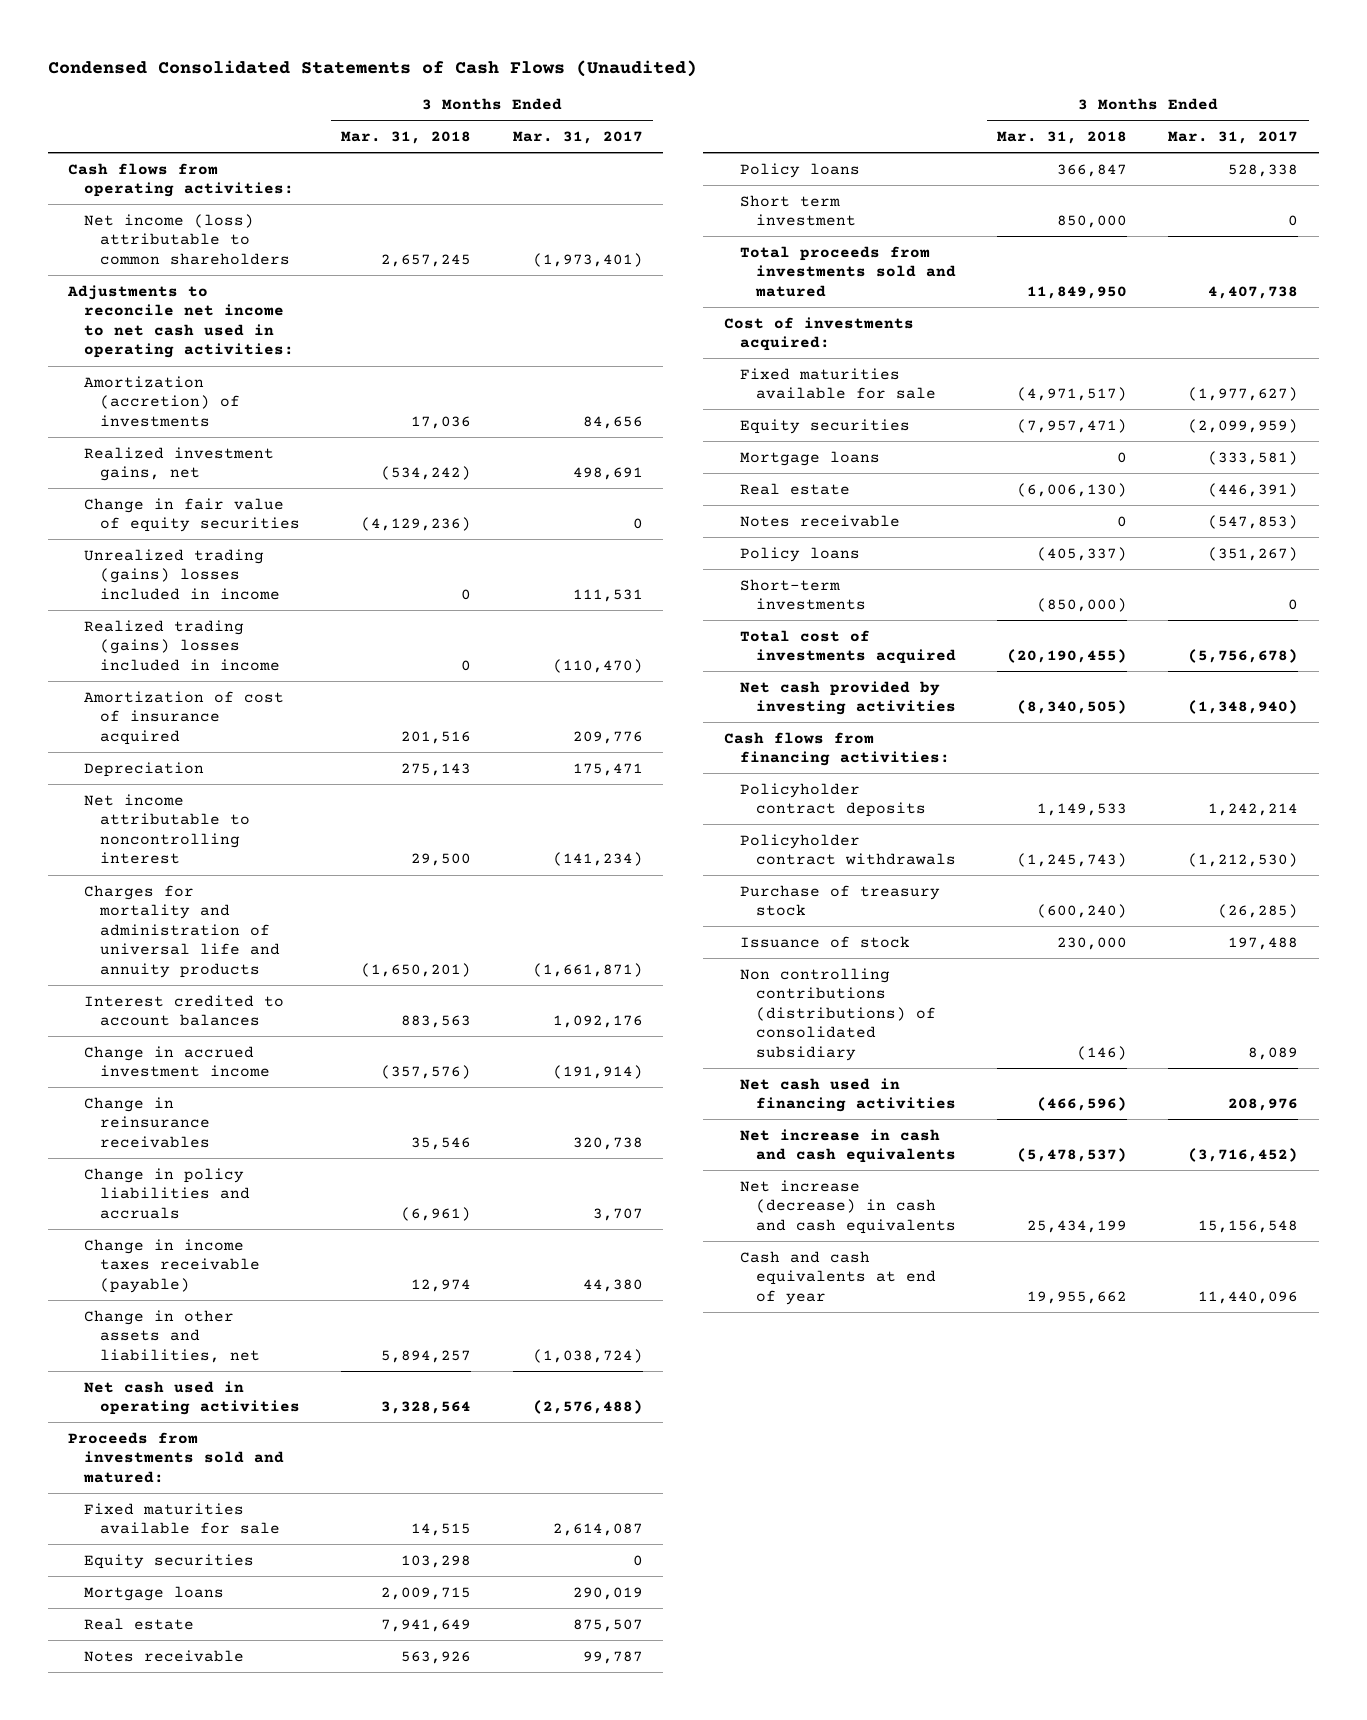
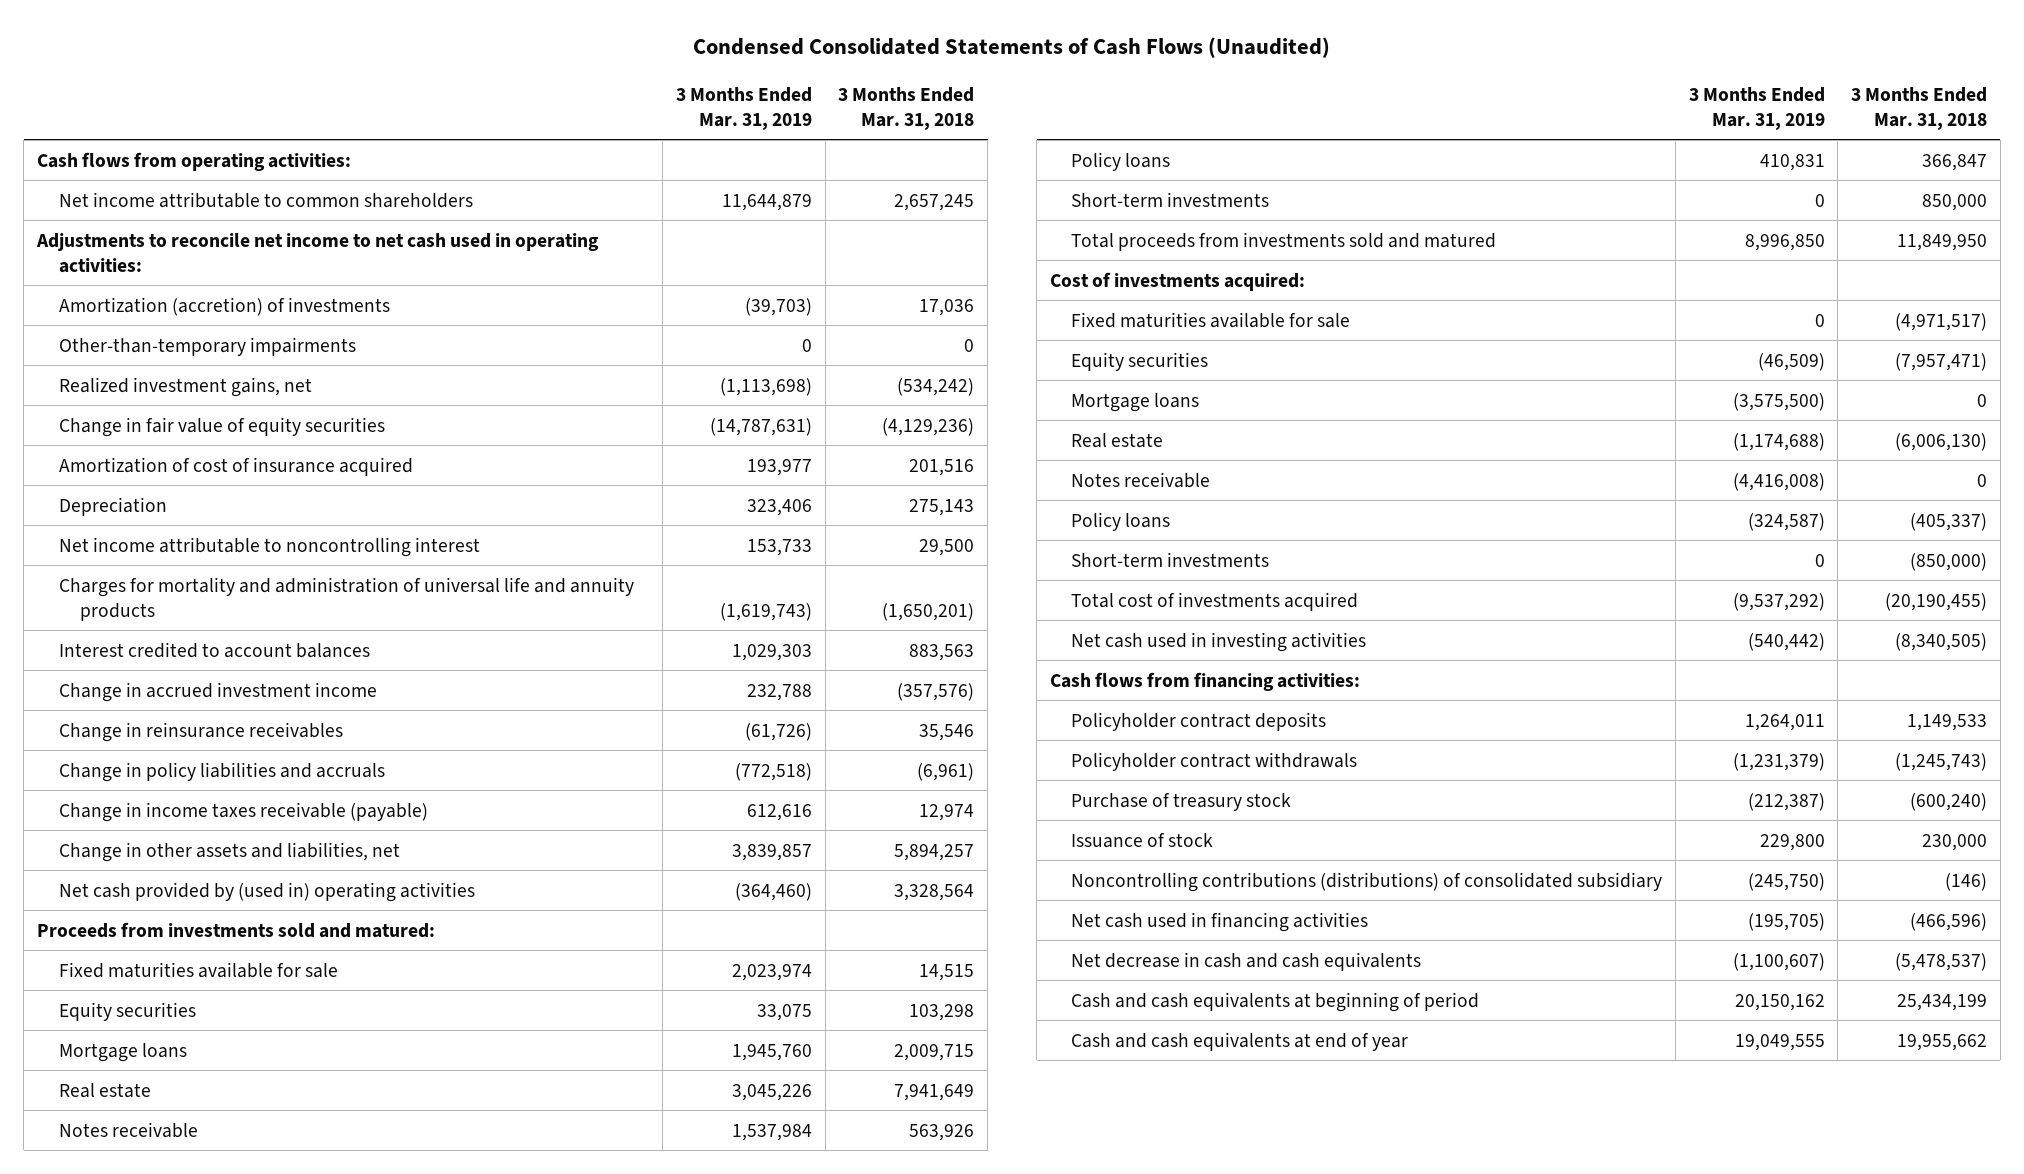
- | 3 Months Ended Mar. 31, 2018 | 3 Months Ended Mar. 31, 2017
+ | 3 Months Ended Mar. 31, 2019 | 3 Months Ended Mar. 31, 2018
- Net income (loss) attributable to common shareholders | 2,657,245 | (1,973,401)
+ Net income attributable to common shareholders | 11,644,879 | 2,657,245
+ Other-than-temporary impairments | 0 | 0
- Unrealized trading (gains) losses included in income | 0 | 111,531
- Realized trading (gains) losses included in income | 0 | (110,470)
- Net cash used in operating activities | 3,328,564 | (2,576,488)
+ Net cash provided by (used in) operating activities | (364,460) | 3,328,564
- Short term investment | 850,000 | 0
+ Short-term investments | 0 | 850,000
- Net cash provided by investing activities | (8,340,505) | (1,348,940)
+ Net cash used in investing activities | (540,442) | (8,340,505)
- Non controlling contributions (distributions) of consolidated subsidiary | (146) | 8,089
+ Noncontrolling contributions (distributions) of consolidated subsidiary | (245,750) | (146)
- Net increase in cash and cash equivalents | (5,478,537) | (3,716,452)
- Net increase (decrease) in cash and cash equivalents | 25,434,199 | 15,156,548
+ Net decrease in cash and cash equivalents | (1,100,607) | (5,478,537)
+ Cash and cash equivalents at beginning of period | 20,150,162 | 25,434,199

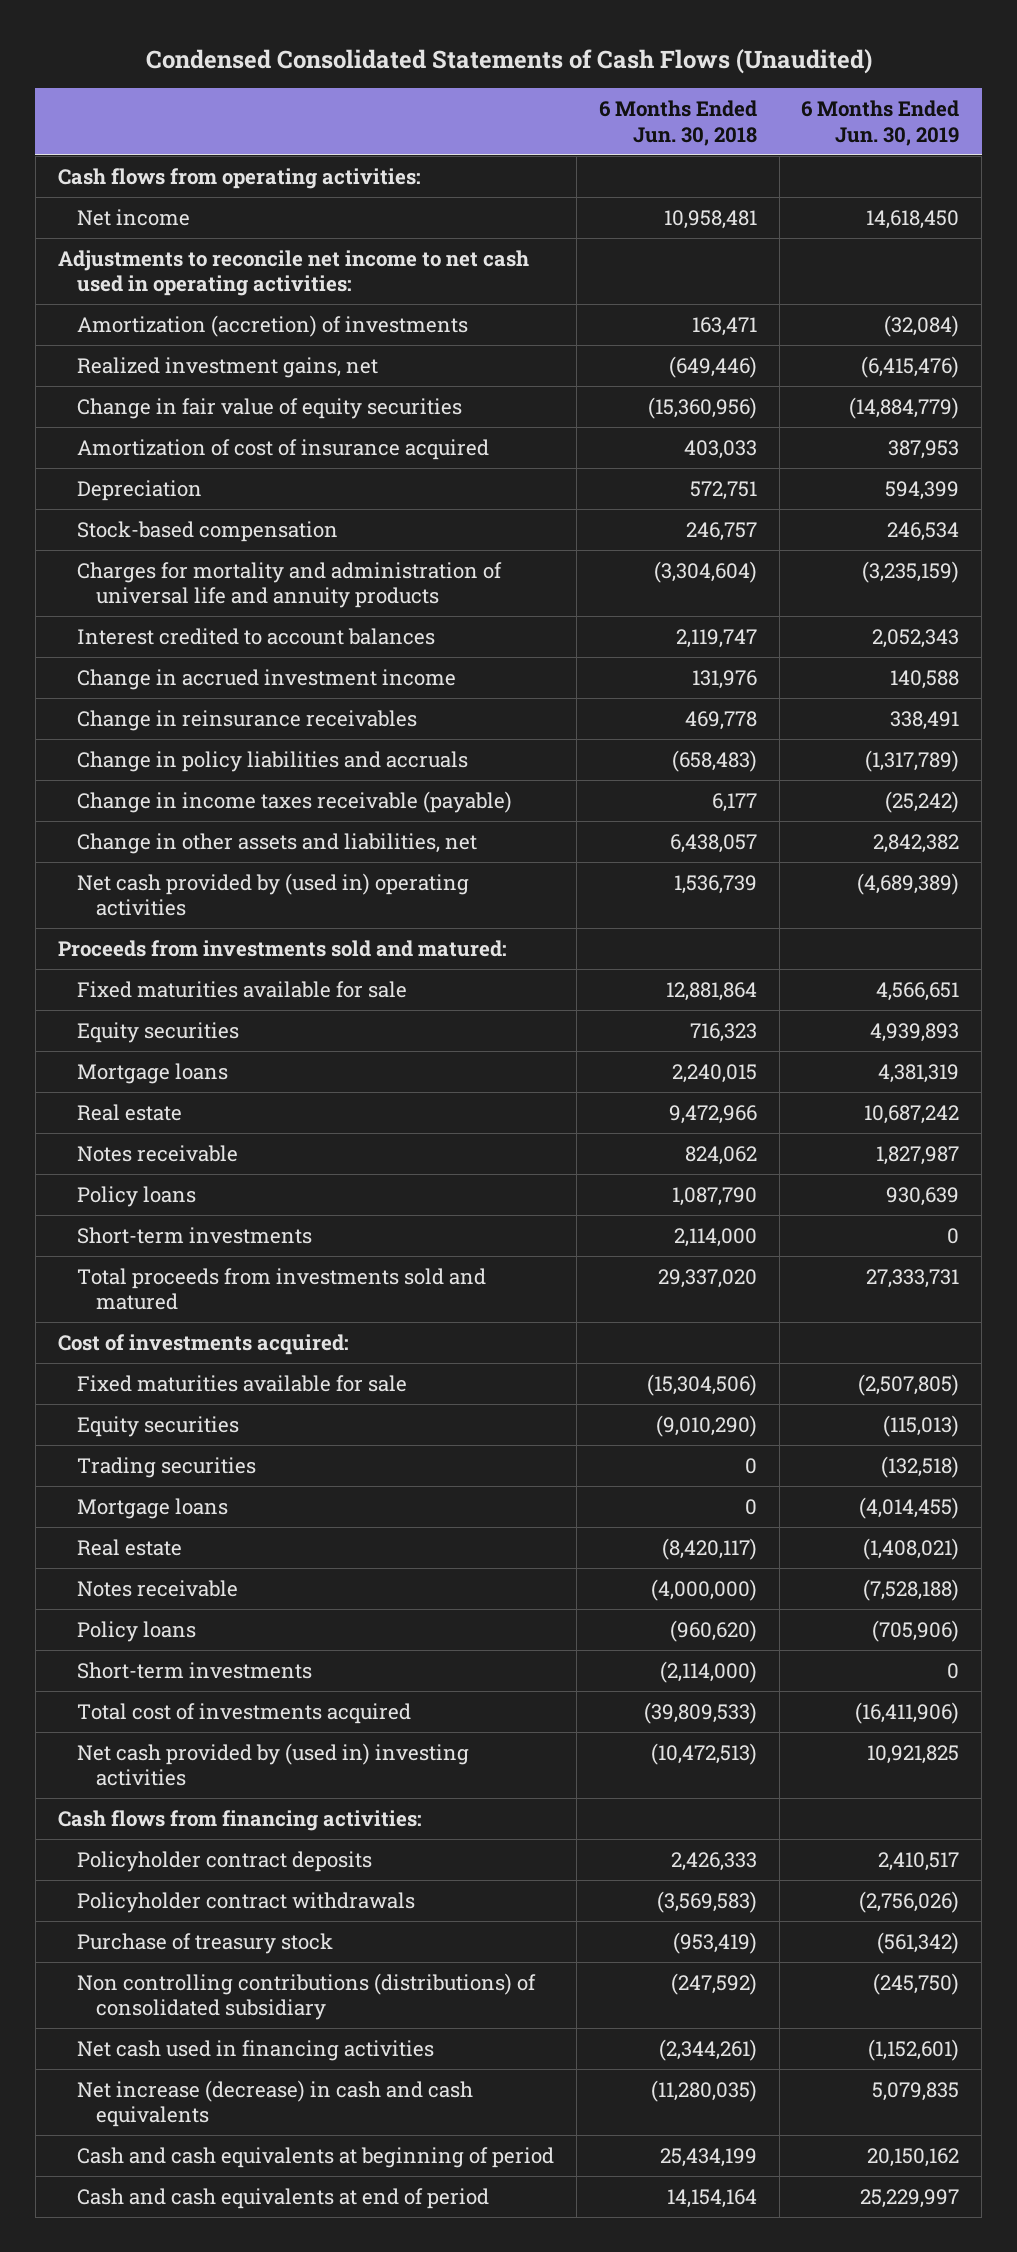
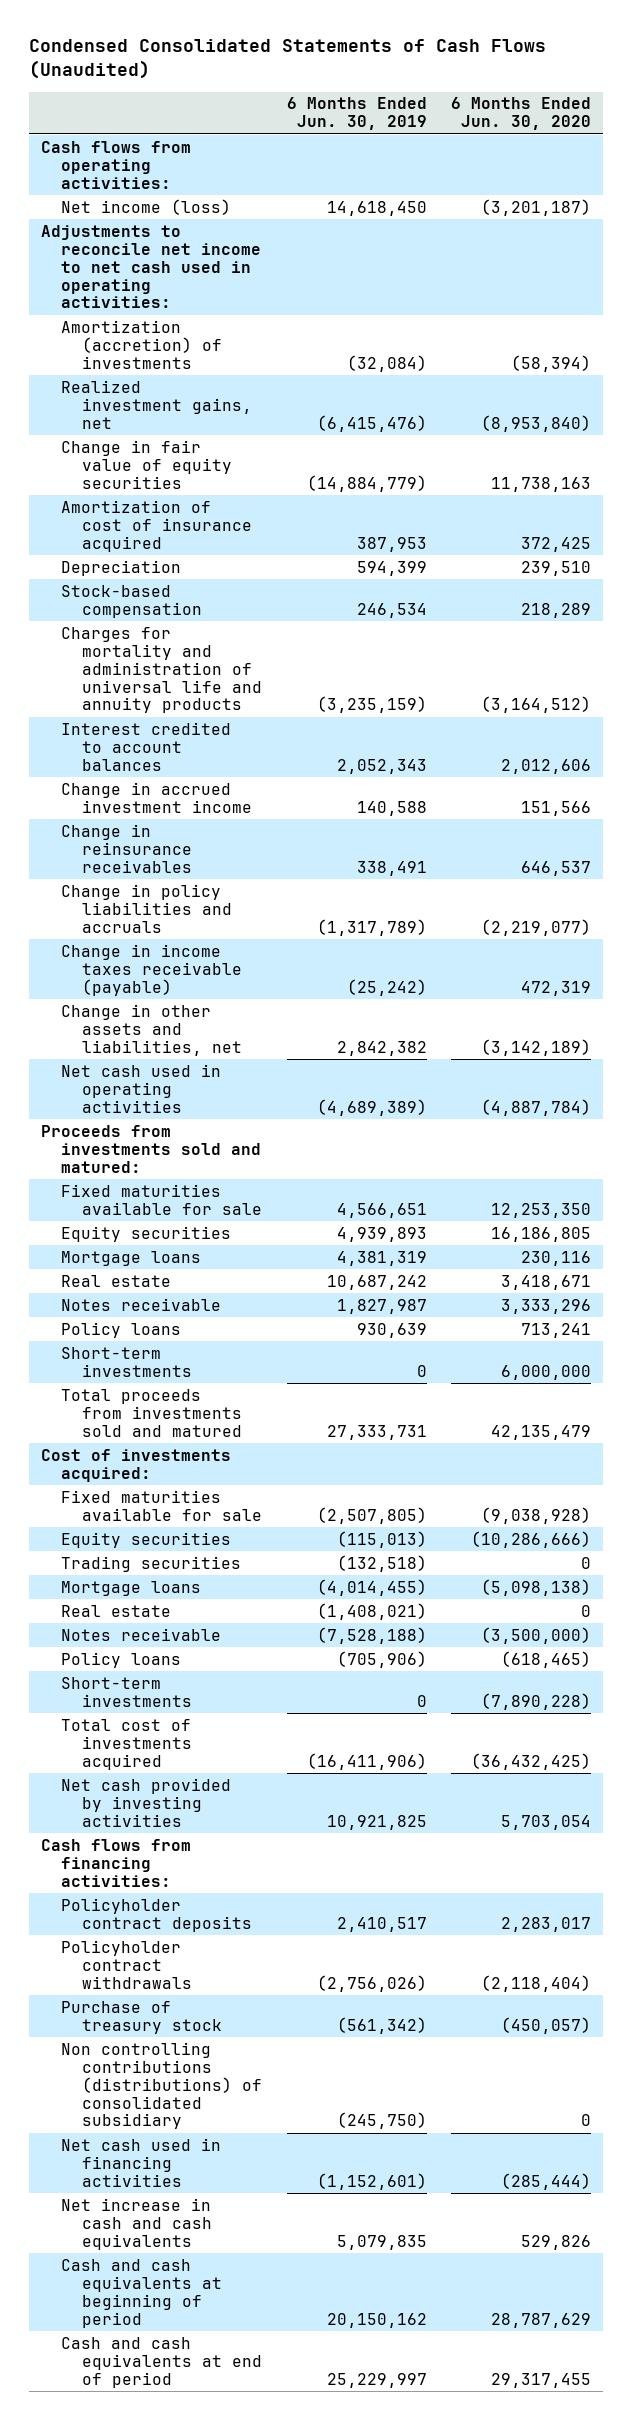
- | 6 Months Ended Jun. 30, 2018 | 6 Months Ended Jun. 30, 2019
+ | 6 Months Ended Jun. 30, 2019 | 6 Months Ended Jun. 30, 2020
- Net income | 10,958,481 | 14,618,450
+ Net income (loss) | 14,618,450 | (3,201,187)
- Net cash provided by (used in) operating activities | 1,536,739 | (4,689,389)
+ Net cash used in operating activities | (4,689,389) | (4,887,784)
- Net cash provided by (used in) investing activities | (10,472,513) | 10,921,825
+ Net cash provided by investing activities | 10,921,825 | 5,703,054
- Net increase (decrease) in cash and cash equivalents | (11,280,035) | 5,079,835
+ Net increase in cash and cash equivalents | 5,079,835 | 529,826

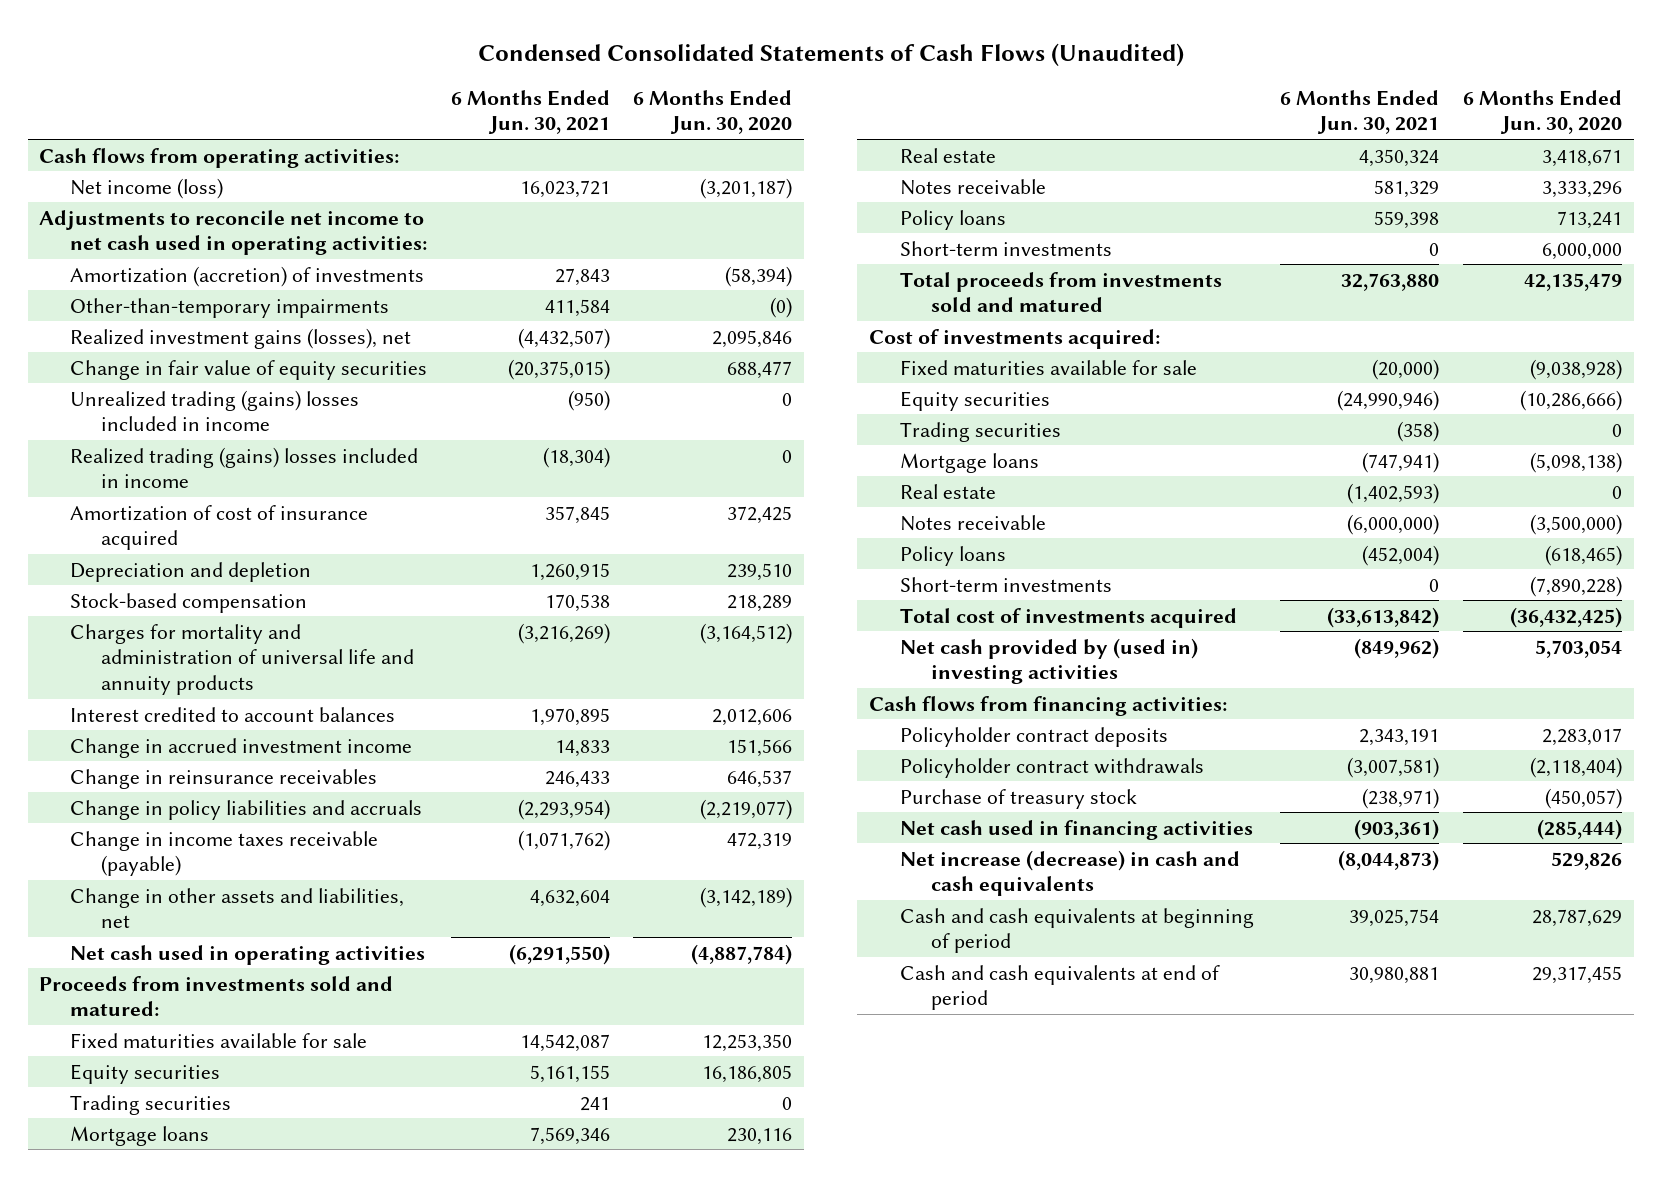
- | 6 Months Ended Jun. 30, 2019 | 6 Months Ended Jun. 30, 2020
+ | 6 Months Ended Jun. 30, 2021 | 6 Months Ended Jun. 30, 2020
- Realized investment gains, net | (6,415,476) | (8,953,840)
- Change in fair value of equity securities | (14,884,779) | 11,738,163
+ Other-than-temporary impairments | 411,584 | (0)
+ Realized investment gains (losses), net | (4,432,507) | 2,095,846
+ Change in fair value of equity securities | (20,375,015) | 688,477
+ Unrealized trading (gains) losses included in income | (950) | 0
+ Realized trading (gains) losses included in income | (18,304) | 0
- Depreciation | 594,399 | 239,510
+ Depreciation and depletion | 1,260,915 | 239,510
+ Trading securities | 241 | 0
- Net cash provided by investing activities | 10,921,825 | 5,703,054
+ Net cash provided by (used in) investing activities | (849,962) | 5,703,054
- Non controlling contributions (distributions) of consolidated subsidiary | (245,750) | 0
- Net increase in cash and cash equivalents | 5,079,835 | 529,826
+ Net increase (decrease) in cash and cash equivalents | (8,044,873) | 529,826

